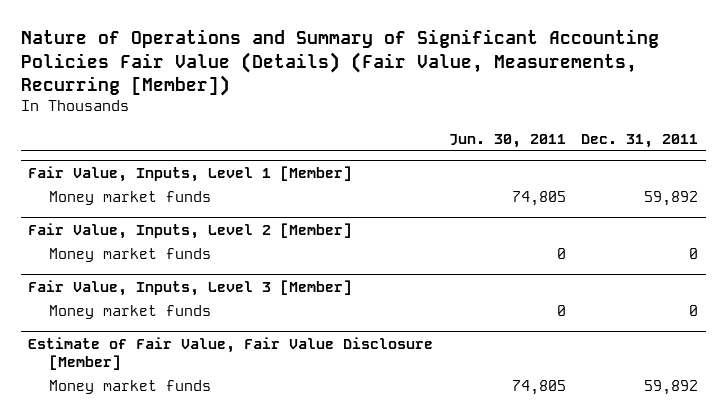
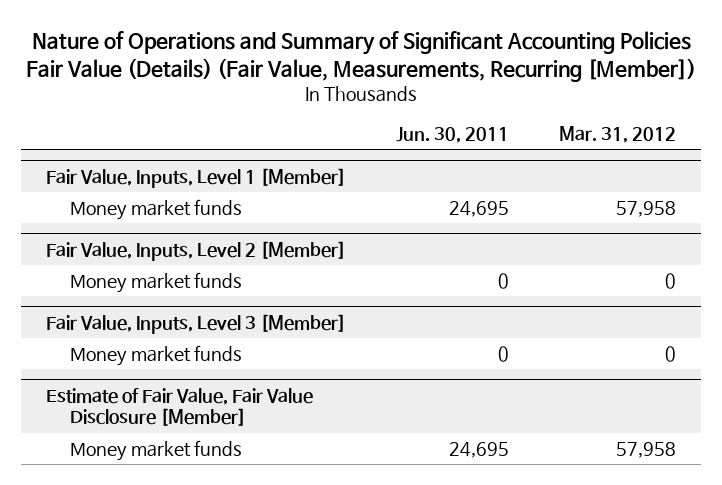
- | Jun. 30, 2011 | Dec. 31, 2011
+ | Jun. 30, 2011 | Mar. 31, 2012
@ Fair Value, Inputs, Level 1 [Member]
- Money market funds | 74,805 | 59,892
+ Money market funds | 24,695 | 57,958
@ Estimate of Fair Value, Fair Value Disclosure [Member]
- Money market funds | 74,805 | 59,892
+ Money market funds | 24,695 | 57,958

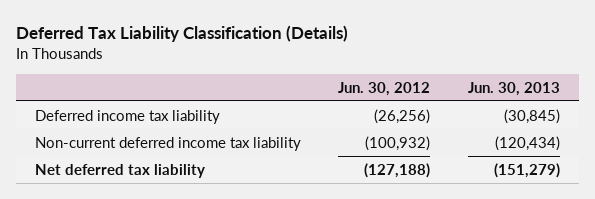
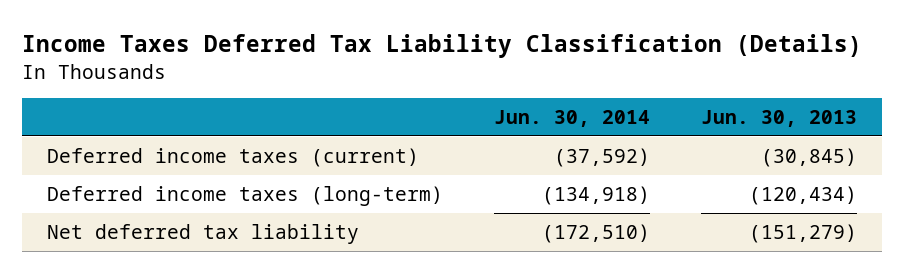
- Deferred Tax Liability Classification (Details)
+ Income Taxes Deferred Tax Liability Classification (Details)
- | Jun. 30, 2012 | Jun. 30, 2013
+ | Jun. 30, 2014 | Jun. 30, 2013
- Deferred income tax liability | (26,256) | (30,845)
- Non-current deferred income tax liability | (100,932) | (120,434)
+ Deferred income taxes (current) | (37,592) | (30,845)
+ Deferred income taxes (long-term) | (134,918) | (120,434)

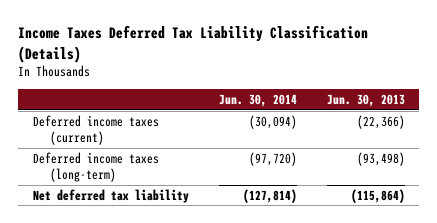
- Deferred income taxes (current) | (37,592) | (30,845)
- Deferred income taxes (long-term) | (134,918) | (120,434)
- Net deferred tax liability | (172,510) | (151,279)
+ Deferred income taxes (current) | (30,094) | (22,366)
+ Deferred income taxes (long-term) | (97,720) | (93,498)
+ Net deferred tax liability | (127,814) | (115,864)

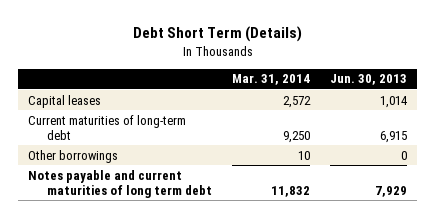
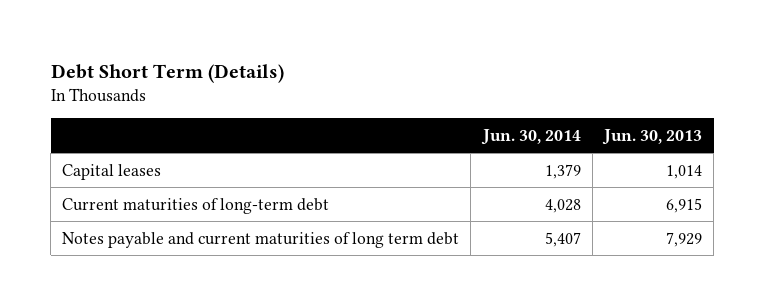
- | Mar. 31, 2014 | Jun. 30, 2013
+ | Jun. 30, 2014 | Jun. 30, 2013
- Other borrowings | 10 | 0

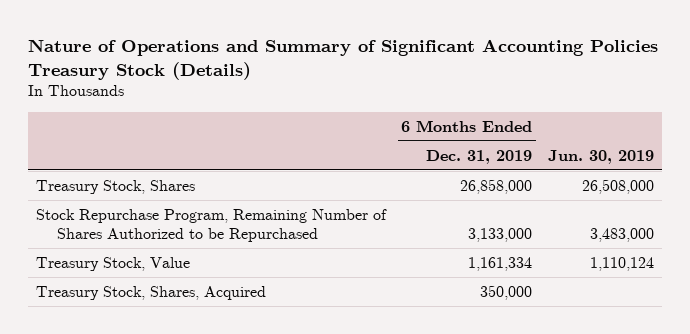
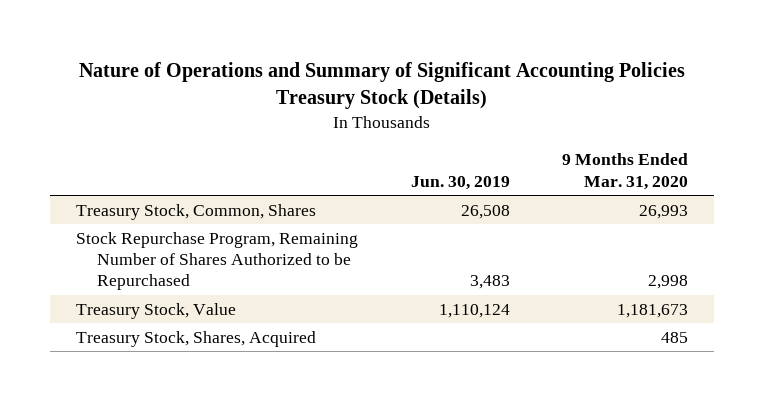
- | 6 Months Ended Dec. 31, 2019 | Jun. 30, 2019
+ | Jun. 30, 2019 | 9 Months Ended Mar. 31, 2020
- Treasury Stock, Shares | 26,858,000 | 26,508,000
- Stock Repurchase Program, Remaining Number of Shares Authorized to be Repurchased | 3,133,000 | 3,483,000
+ Treasury Stock, Common, Shares | 26,508 | 26,993
+ Stock Repurchase Program, Remaining Number of Shares Authorized to be Repurchased | 3,483 | 2,998

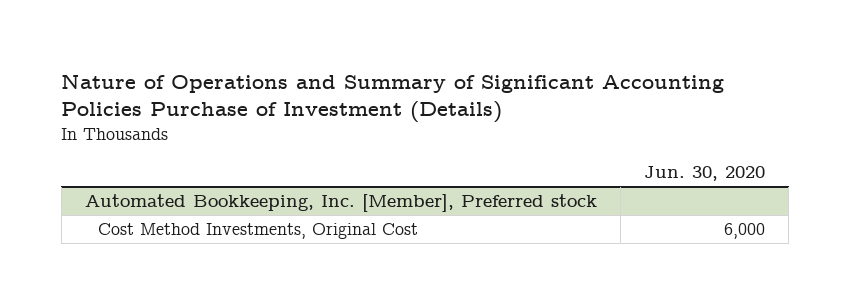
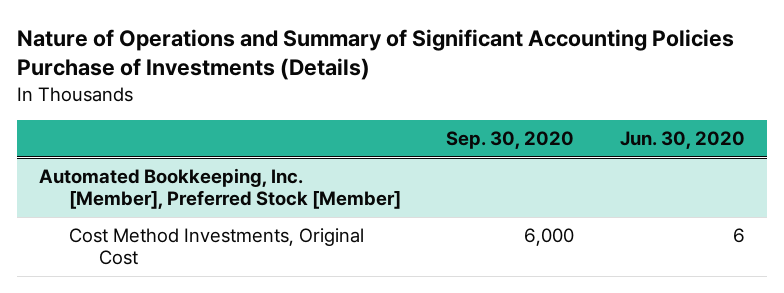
- Nature of Operations and Summary of Significant Accounting Policies Purchase of Investment (Details)
+ Nature of Operations and Summary of Significant Accounting Policies Purchase of Investments (Details)
- | Jun. 30, 2020
+ | Sep. 30, 2020 | Jun. 30, 2020
- Automated Bookkeeping, Inc. [Member], Preferred stock
- Cost Method Investments, Original Cost | 6,000
+ Automated Bookkeeping, Inc. [Member], Preferred Stock [Member]
+ Cost Method Investments, Original Cost | 6,000 | 6

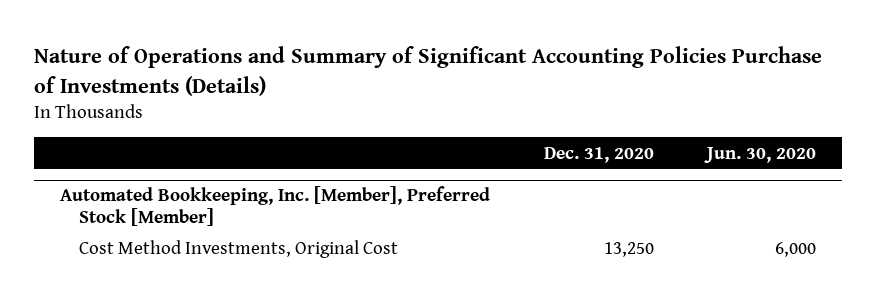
- | Sep. 30, 2020 | Jun. 30, 2020
+ | Dec. 31, 2020 | Jun. 30, 2020
@ Automated Bookkeeping, Inc. [Member], Preferred Stock [Member]
- Cost Method Investments, Original Cost | 6,000 | 6
+ Cost Method Investments, Original Cost | 13,250 | 6,000

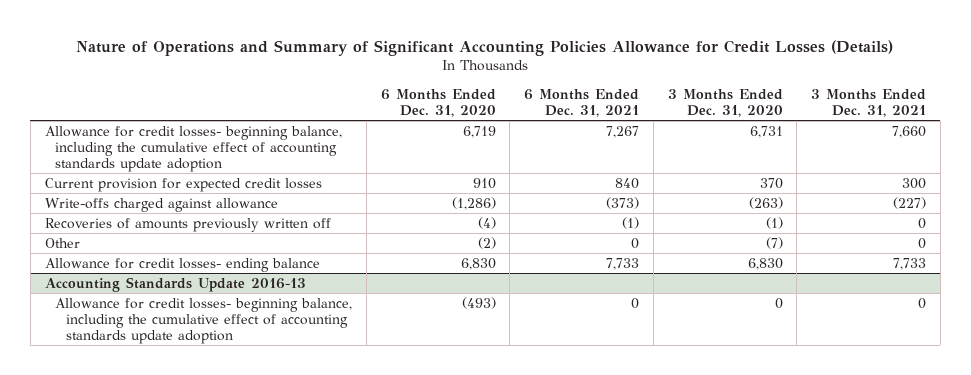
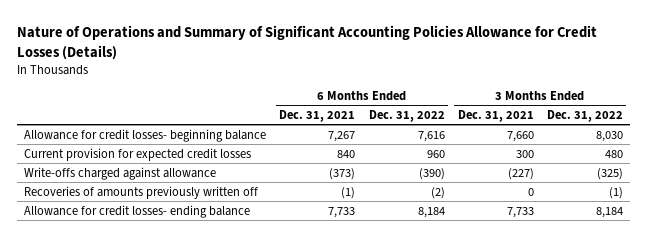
- | 6 Months Ended Dec. 31, 2020 | 6 Months Ended Dec. 31, 2021 | 3 Months Ended Dec. 31, 2020 | 3 Months Ended Dec. 31, 2021
+ | 6 Months Ended Dec. 31, 2021 | 6 Months Ended Dec. 31, 2022 | 3 Months Ended Dec. 31, 2021 | 3 Months Ended Dec. 31, 2022
- Allowance for credit losses- beginning balance, including the cumulative effect of accounting standards update adoption | 6,719 | 7,267 | 6,731 | 7,660
+ Allowance for credit losses- beginning balance | 7,267 | 7,616 | 7,660 | 8,030
- Other | (2) | 0 | (7) | 0
- Accounting Standards Update 2016-13
- Allowance for credit losses- beginning balance, including the cumulative effect of accounting standards update adoption | (493) | 0 | 0 | 0

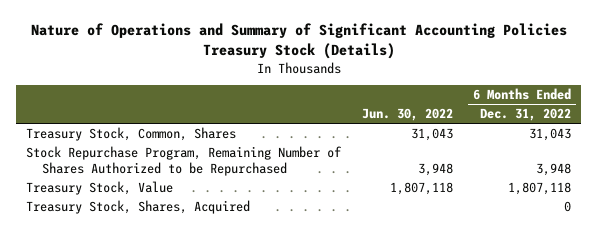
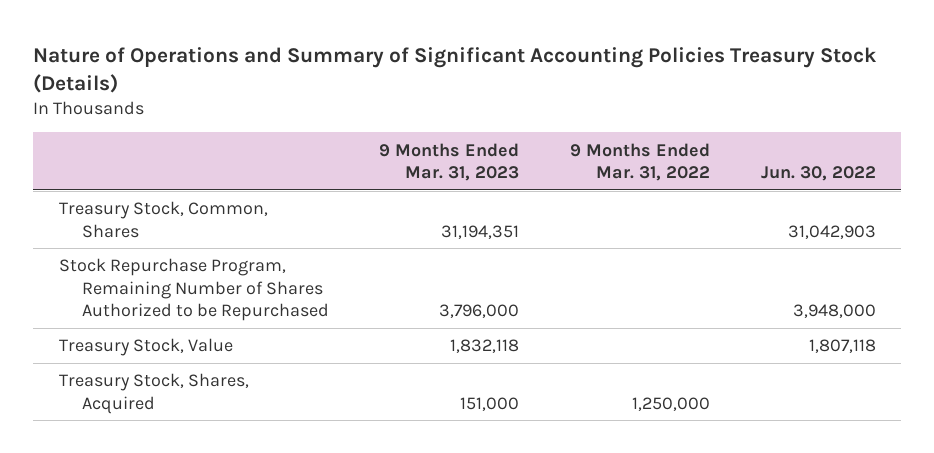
- | Jun. 30, 2022 | 6 Months Ended Dec. 31, 2022
+ | 9 Months Ended Mar. 31, 2023 | 9 Months Ended Mar. 31, 2022 | Jun. 30, 2022
- Treasury Stock, Common, Shares | 31,043 | 31,043
- Stock Repurchase Program, Remaining Number of Shares Authorized to be Repurchased | 3,948 | 3,948
+ Treasury Stock, Common, Shares | 31,194,351 | | 31,042,903
+ Stock Repurchase Program, Remaining Number of Shares Authorized to be Repurchased | 3,796,000 | | 3,948,000

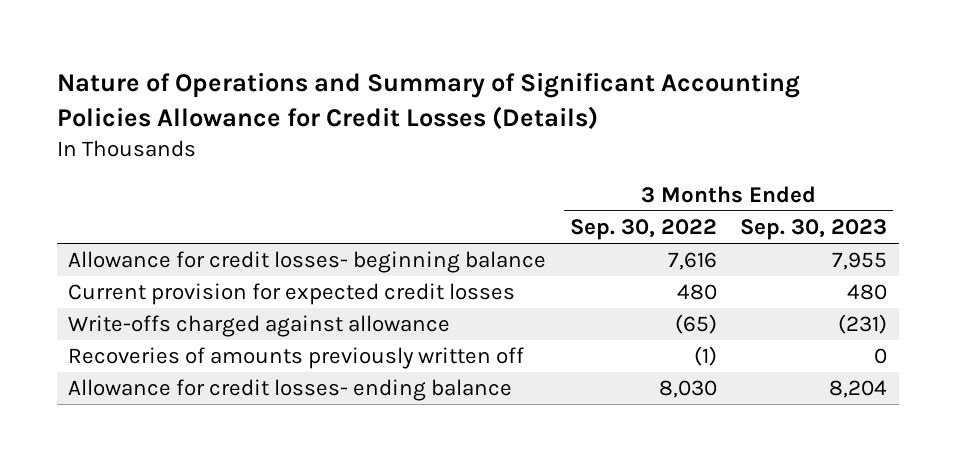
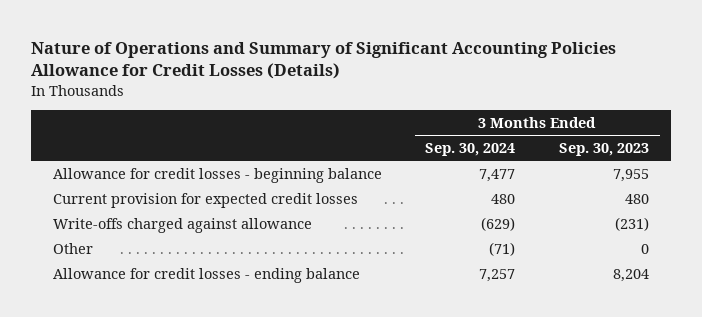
- | 3 Months Ended Sep. 30, 2022 | 3 Months Ended Sep. 30, 2023
+ | 3 Months Ended Sep. 30, 2024 | 3 Months Ended Sep. 30, 2023
- Allowance for credit losses- beginning balance | 7,616 | 7,955
+ Allowance for credit losses - beginning balance | 7,477 | 7,955
- Recoveries of amounts previously written off | (1) | 0
- Allowance for credit losses- ending balance | 8,030 | 8,204
+ Other | (71) | 0
+ Allowance for credit losses - ending balance | 7,257 | 8,204

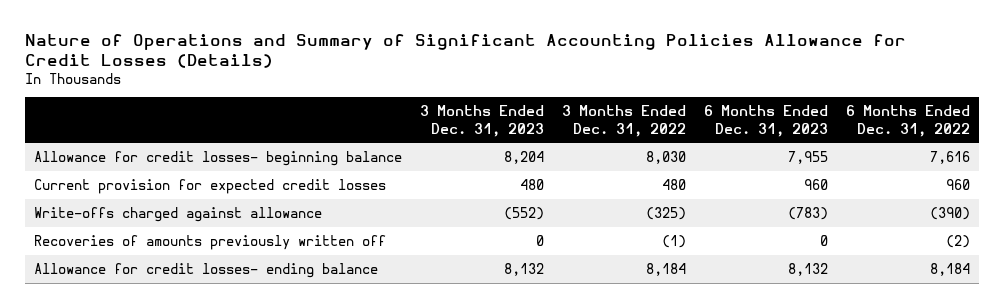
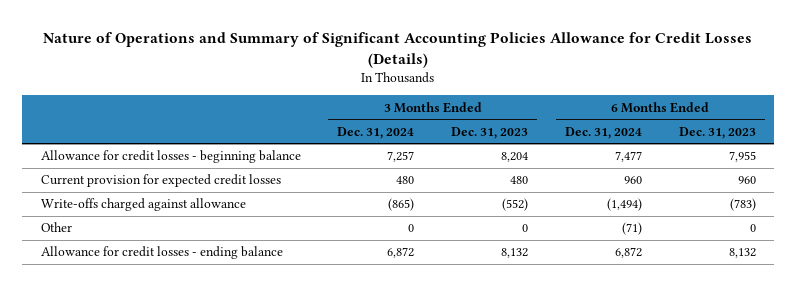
- | 3 Months Ended Dec. 31, 2023 | 3 Months Ended Dec. 31, 2022 | 6 Months Ended Dec. 31, 2023 | 6 Months Ended Dec. 31, 2022
+ | 3 Months Ended Dec. 31, 2024 | 3 Months Ended Dec. 31, 2023 | 6 Months Ended Dec. 31, 2024 | 6 Months Ended Dec. 31, 2023
- Allowance for credit losses- beginning balance | 8,204 | 8,030 | 7,955 | 7,616
+ Allowance for credit losses - beginning balance | 7,257 | 8,204 | 7,477 | 7,955
- Recoveries of amounts previously written off | 0 | (1) | 0 | (2)
- Allowance for credit losses- ending balance | 8,132 | 8,184 | 8,132 | 8,184
+ Other | 0 | 0 | (71) | 0
+ Allowance for credit losses - ending balance | 6,872 | 8,132 | 6,872 | 8,132

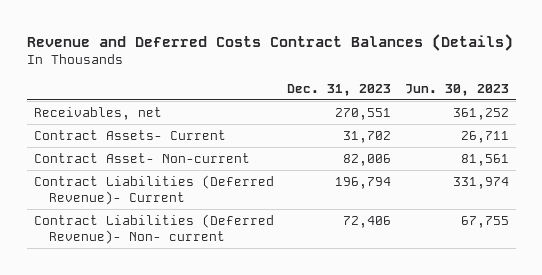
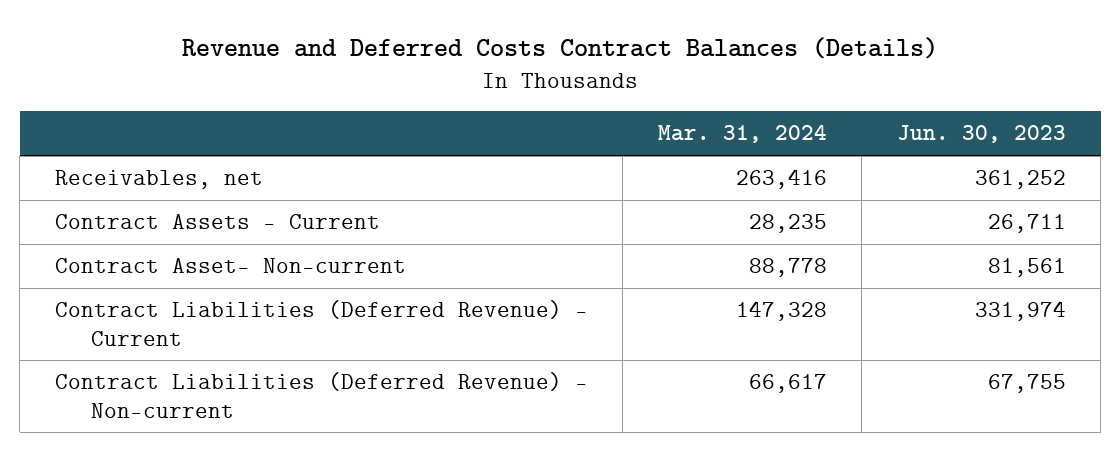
- | Dec. 31, 2023 | Jun. 30, 2023
+ | Mar. 31, 2024 | Jun. 30, 2023
- Contract Assets- Current | 31,702 | 26,711
+ Contract Assets - Current | 28,235 | 26,711
- Contract Liabilities (Deferred Revenue)- Current | 196,794 | 331,974
- Contract Liabilities (Deferred Revenue)- Non- current | 72,406 | 67,755
+ Contract Liabilities (Deferred Revenue) - Current | 147,328 | 331,974
+ Contract Liabilities (Deferred Revenue) - Non-current | 66,617 | 67,755

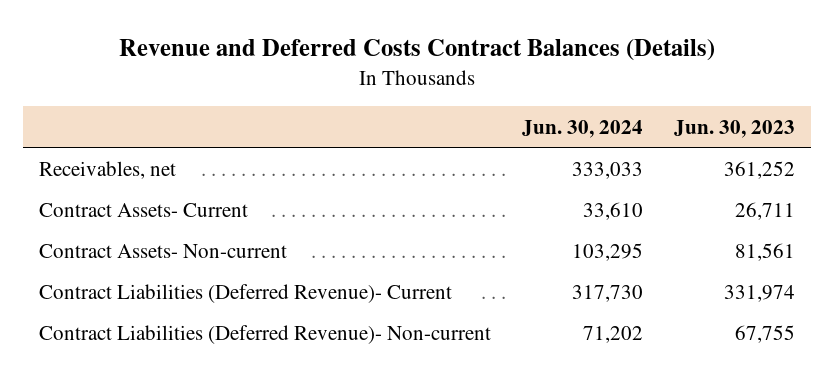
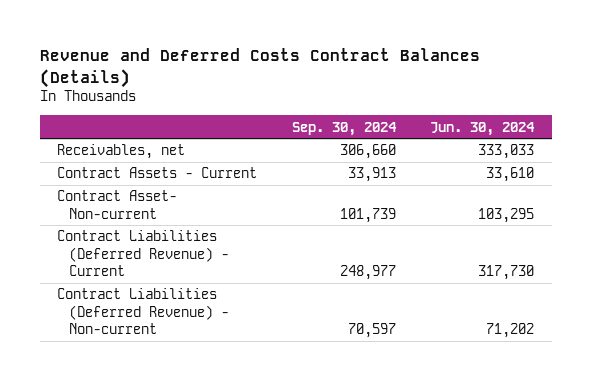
- | Jun. 30, 2024 | Jun. 30, 2023
+ | Sep. 30, 2024 | Jun. 30, 2024
- Contract Assets- Current | 33,610 | 26,711
- Contract Assets- Non-current | 103,295 | 81,561
- Contract Liabilities (Deferred Revenue)- Current | 317,730 | 331,974
- Contract Liabilities (Deferred Revenue)- Non-current | 71,202 | 67,755
+ Contract Assets - Current | 33,913 | 33,610
+ Contract Asset- Non-current | 101,739 | 103,295
+ Contract Liabilities (Deferred Revenue) - Current | 248,977 | 317,730
+ Contract Liabilities (Deferred Revenue) - Non-current | 70,597 | 71,202

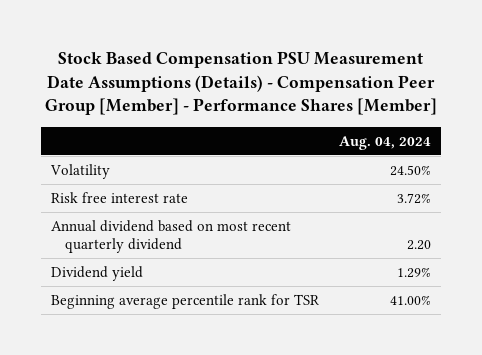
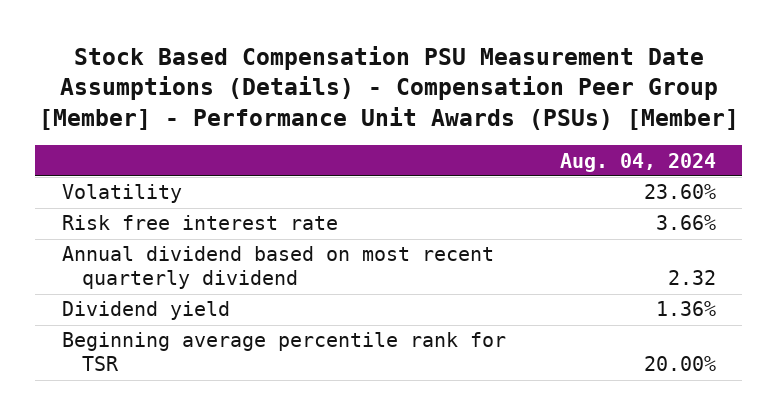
- Stock Based Compensation PSU Measurement Date Assumptions (Details) - Compensation Peer Group [Member] - Performance Shares [Member]
+ Stock Based Compensation PSU Measurement Date Assumptions (Details) - Compensation Peer Group [Member] - Performance Unit Awards (PSUs) [Member]
- Volatility | 24.50%
- Risk free interest rate | 3.72%
- Annual dividend based on most recent quarterly dividend | 2.20
- Dividend yield | 1.29%
- Beginning average percentile rank for TSR | 41.00%
+ Volatility | 23.60%
+ Risk free interest rate | 3.66%
+ Annual dividend based on most recent quarterly dividend | 2.32
+ Dividend yield | 1.36%
+ Beginning average percentile rank for TSR | 20.00%

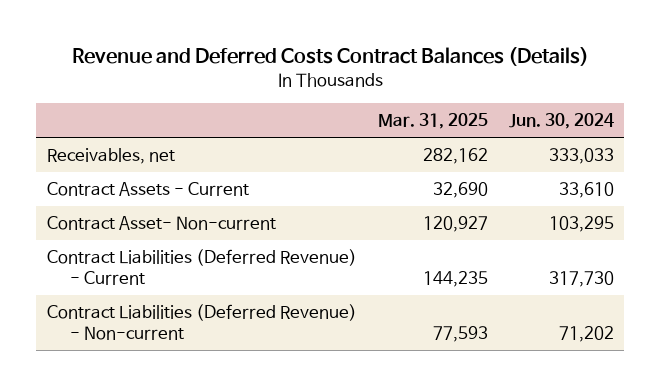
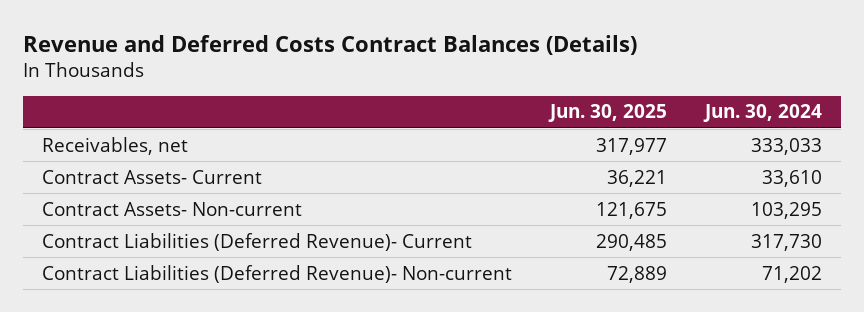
- | Mar. 31, 2025 | Jun. 30, 2024
+ | Jun. 30, 2025 | Jun. 30, 2024
- Contract Assets - Current | 32,690 | 33,610
- Contract Asset- Non-current | 120,927 | 103,295
- Contract Liabilities (Deferred Revenue) - Current | 144,235 | 317,730
- Contract Liabilities (Deferred Revenue) - Non-current | 77,593 | 71,202
+ Contract Assets- Current | 36,221 | 33,610
+ Contract Assets- Non-current | 121,675 | 103,295
+ Contract Liabilities (Deferred Revenue)- Current | 290,485 | 317,730
+ Contract Liabilities (Deferred Revenue)- Non-current | 72,889 | 71,202

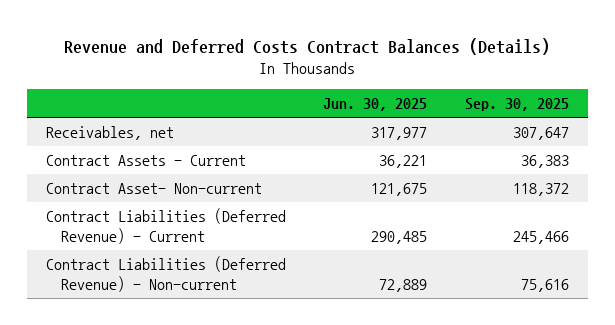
- | Jun. 30, 2025 | Jun. 30, 2024
+ | Jun. 30, 2025 | Sep. 30, 2025
- Contract Assets- Current | 36,221 | 33,610
- Contract Assets- Non-current | 121,675 | 103,295
- Contract Liabilities (Deferred Revenue)- Current | 290,485 | 317,730
- Contract Liabilities (Deferred Revenue)- Non-current | 72,889 | 71,202
+ Contract Assets - Current | 36,221 | 36,383
+ Contract Asset- Non-current | 121,675 | 118,372
+ Contract Liabilities (Deferred Revenue) - Current | 290,485 | 245,466
+ Contract Liabilities (Deferred Revenue) - Non-current | 72,889 | 75,616

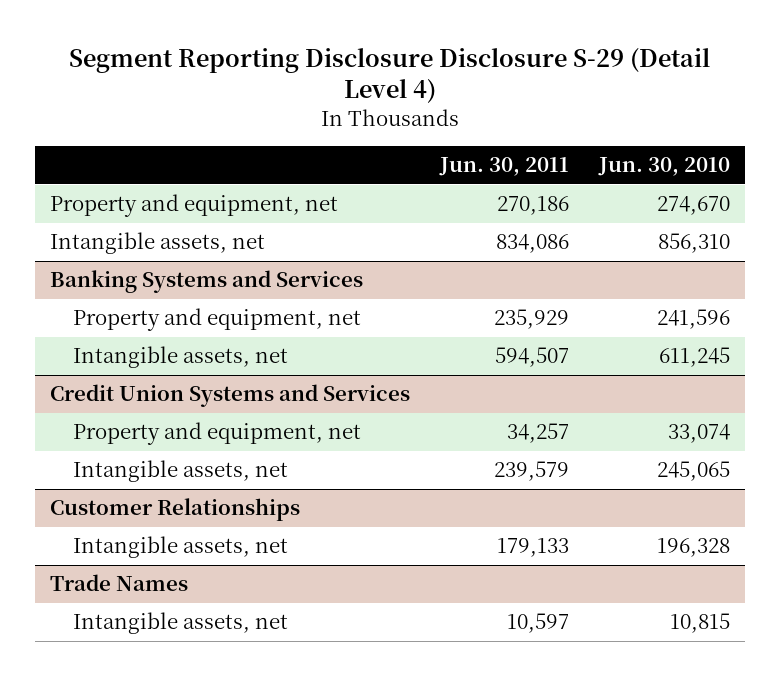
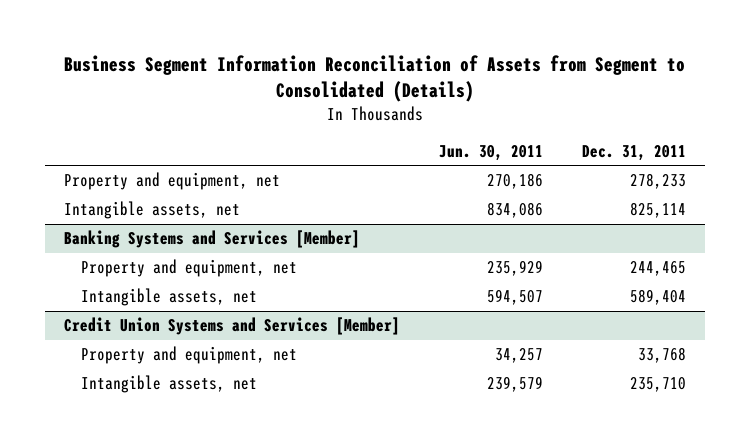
- Segment Reporting Disclosure Disclosure S-29 (Detail Level 4)
+ Business Segment Information Reconciliation of Assets from Segment to Consolidated (Details)
- | Jun. 30, 2011 | Jun. 30, 2010
+ | Jun. 30, 2011 | Dec. 31, 2011
- Banking Systems and Services
+ Banking Systems and Services [Member]
- Credit Union Systems and Services
+ Credit Union Systems and Services [Member]
- Customer Relationships
- Intangible assets, net | 179,133 | 196,328
- Trade Names
- Intangible assets, net | 10,597 | 10,815

